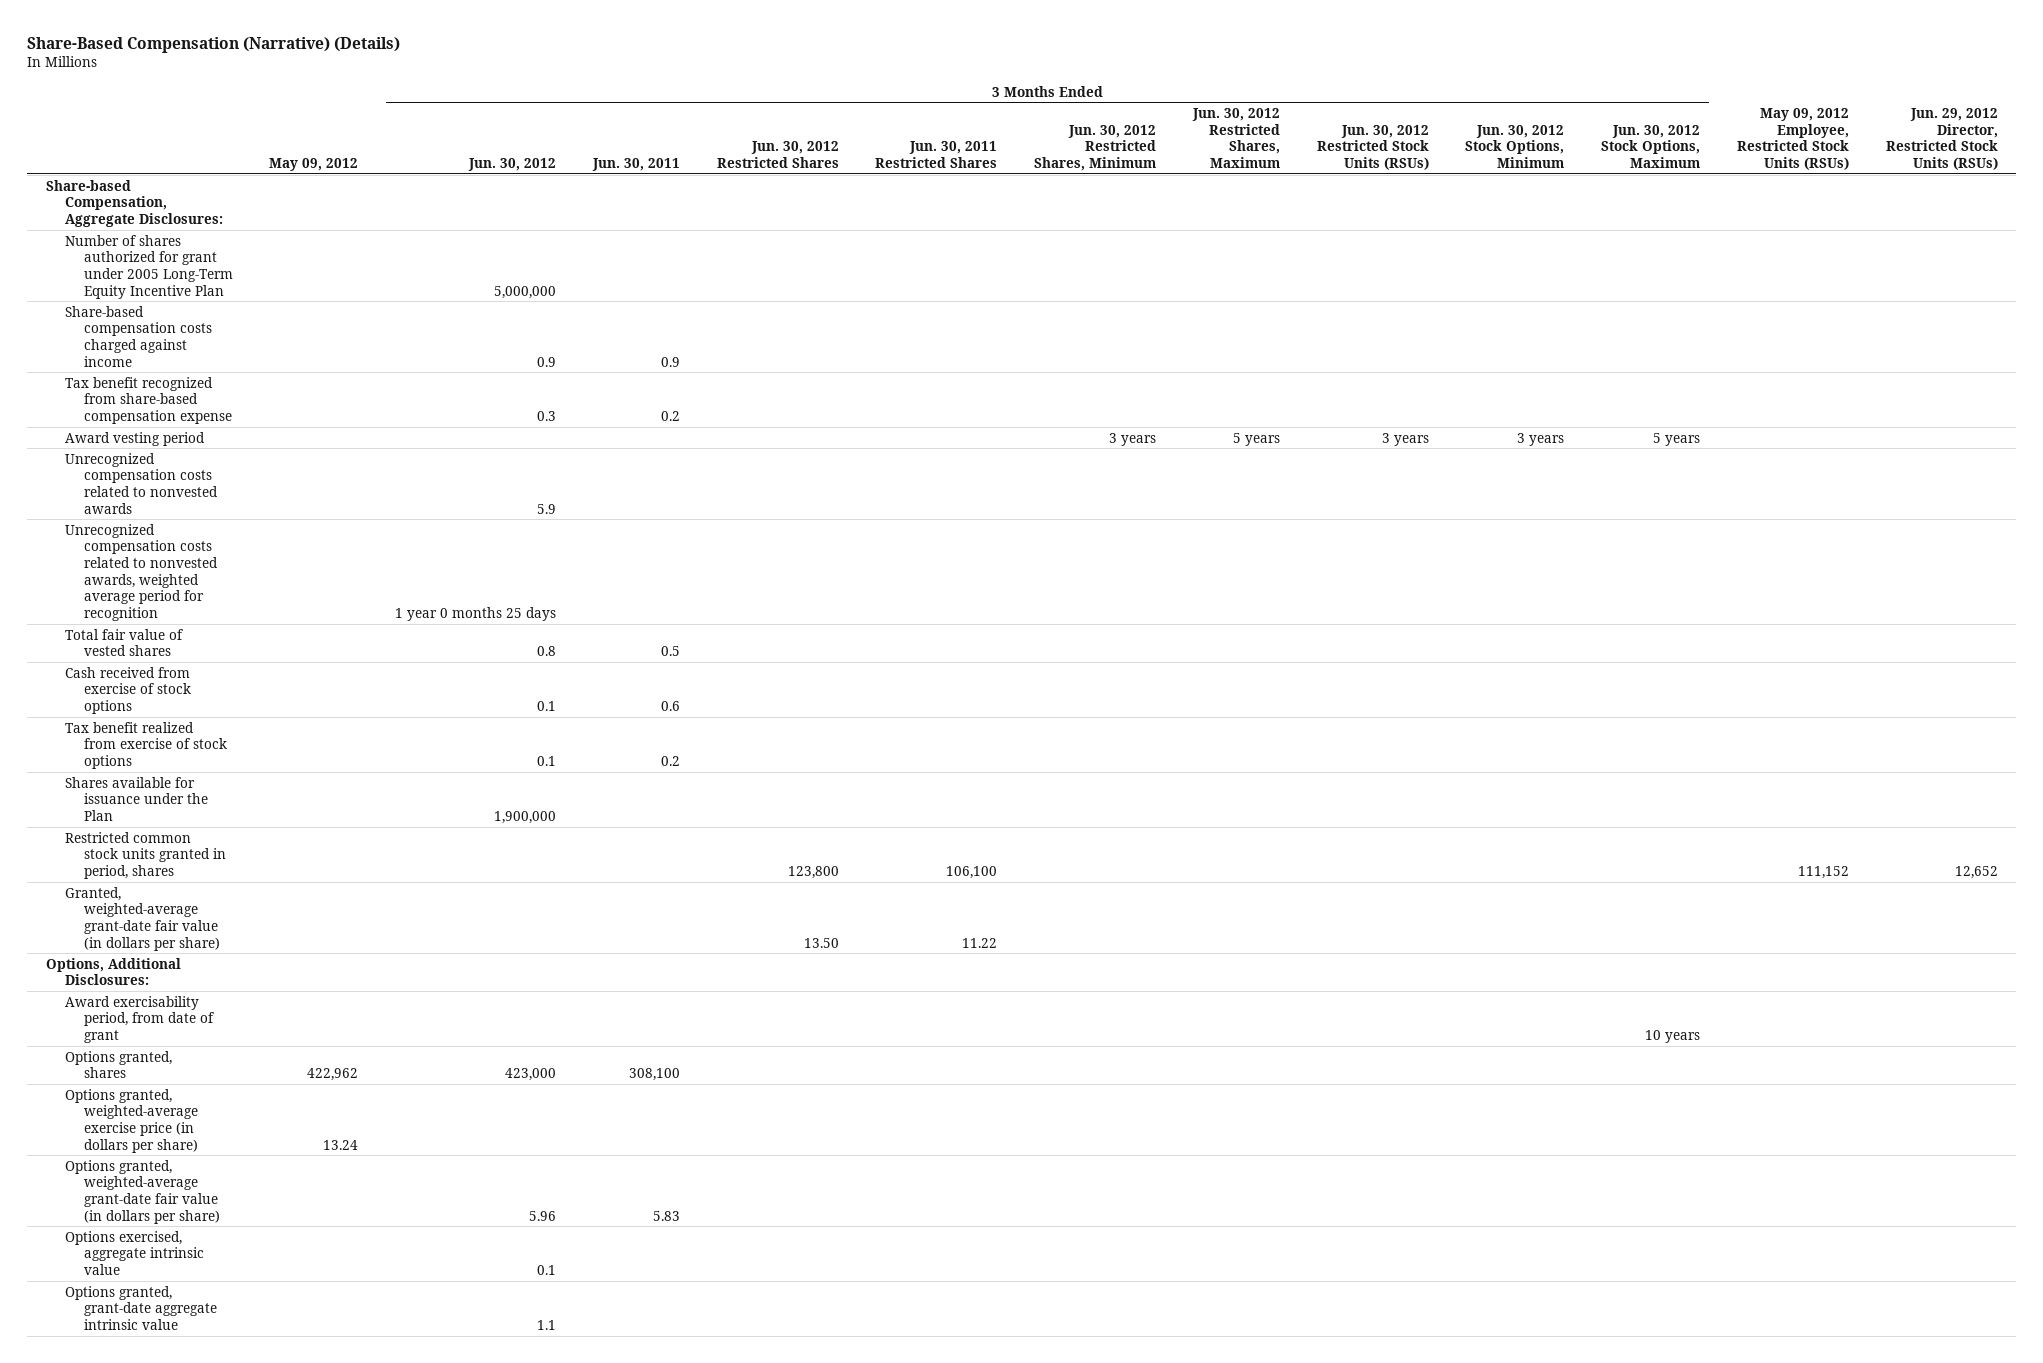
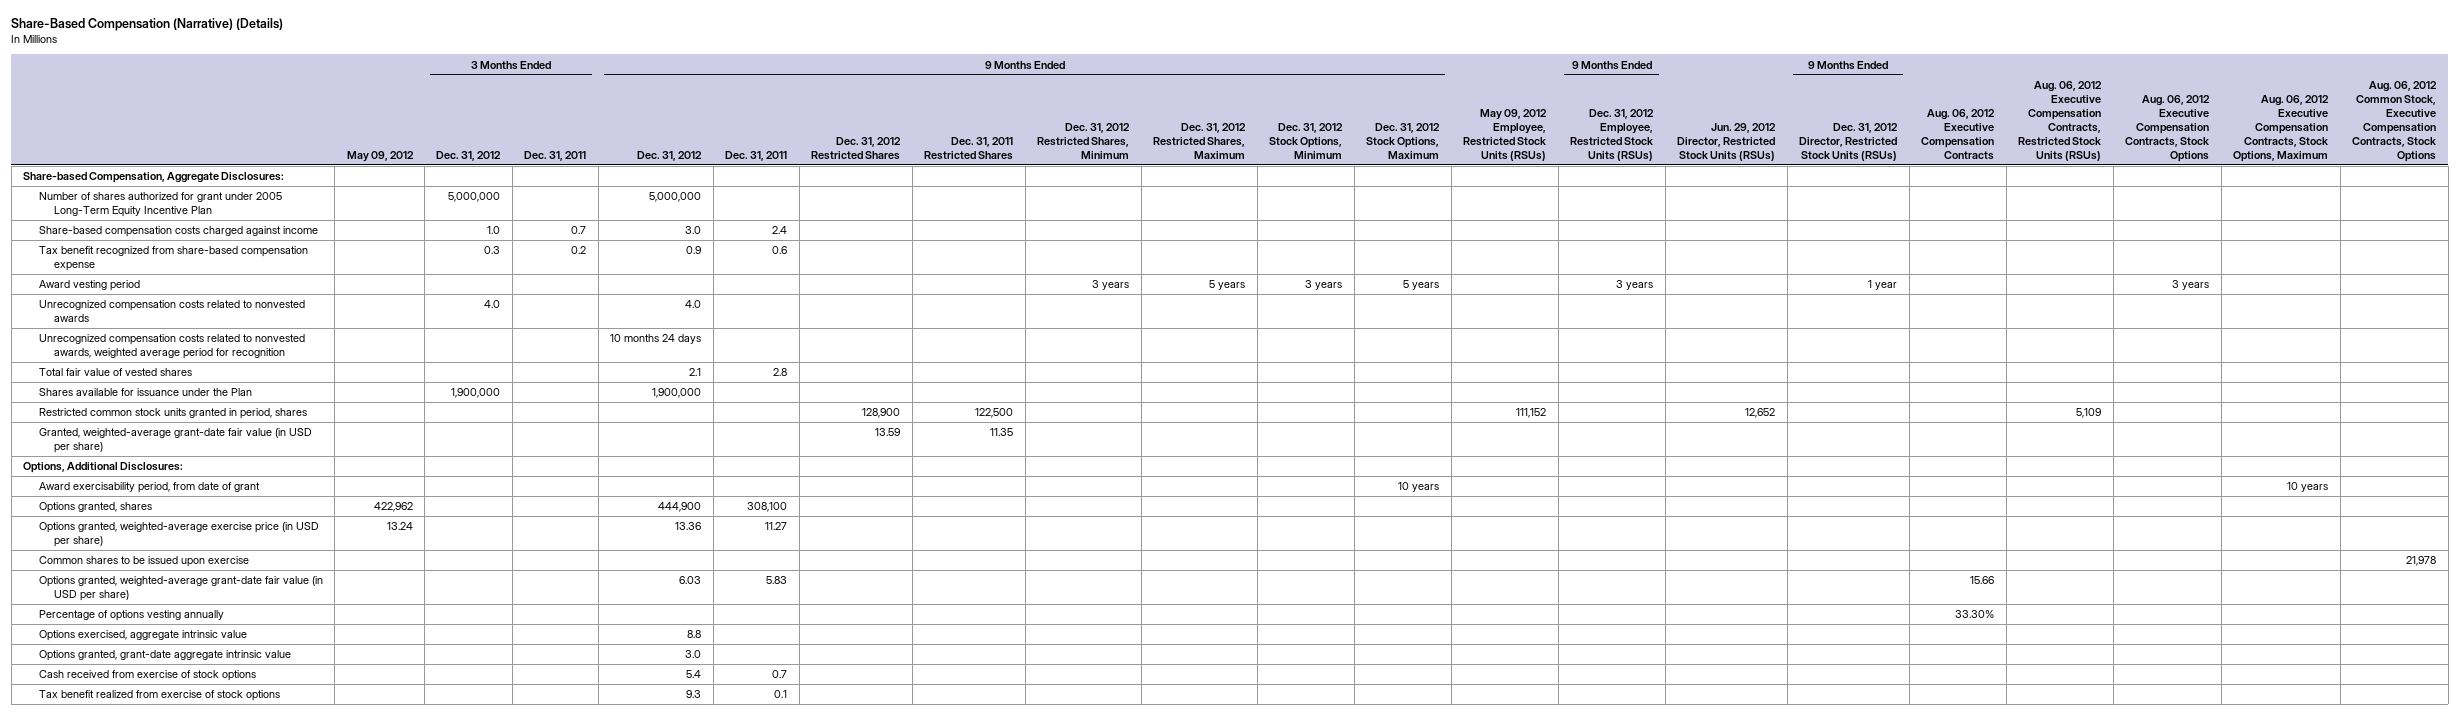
- | May 09, 2012 | 3 Months Ended Jun. 30, 2012 | 3 Months Ended Jun. 30, 2011 | 3 Months Ended Jun. 30, 2012 Restricted Shares | 3 Months Ended Jun. 30, 2011 Restricted Shares | 3 Months Ended Jun. 30, 2012 Restricted Shares, Minimum | 3 Months Ended Jun. 30, 2012 Restricted Shares, Maximum | 3 Months Ended Jun. 30, 2012 Restricted Stock Units (RSUs) | 3 Months Ended Jun. 30, 2012 Stock Options, Minimum | 3 Months Ended Jun. 30, 2012 Stock Options, Maximum | May 09, 2012 Employee, Restricted Stock Units (RSUs) | Jun. 29, 2012 Director, Restricted Stock Units (RSUs)
+ | May 09, 2012 | 3 Months Ended Dec. 31, 2012 | 3 Months Ended Dec. 31, 2011 | 9 Months Ended Dec. 31, 2012 | 9 Months Ended Dec. 31, 2011 | 9 Months Ended Dec. 31, 2012 Restricted Shares | 9 Months Ended Dec. 31, 2011 Restricted Shares | 9 Months Ended Dec. 31, 2012 Restricted Shares, Minimum | 9 Months Ended Dec. 31, 2012 Restricted Shares, Maximum | 9 Months Ended Dec. 31, 2012 Stock Options, Minimum | 9 Months Ended Dec. 31, 2012 Stock Options, Maximum | May 09, 2012 Employee, Restricted Stock Units (RSUs) | 9 Months Ended Dec. 31, 2012 Employee, Restricted Stock Units (RSUs) | Jun. 29, 2012 Director, Restricted Stock Units (RSUs) | 9 Months Ended Dec. 31, 2012 Director, Restricted Stock Units (RSUs) | Aug. 06, 2012 Executive Compensation Contracts | Aug. 06, 2012 Executive Compensation Contracts, Restricted Stock Units (RSUs) | Aug. 06, 2012 Executive Compensation Contracts, Stock Options | Aug. 06, 2012 Executive Compensation Contracts, Stock Options, Maximum | Aug. 06, 2012 Common Stock, Executive Compensation Contracts, Stock Options
- Granted, weighted-average grant-date fair value (in dollars per share) | | | | 13.50 | 11.22 | | | | | | |
+ Granted, weighted-average grant-date fair value (in USD per share) | | | | | | 13.59 | 11.35 | | | | | | | | | | | | |
- Options granted, weighted-average exercise price (in dollars per share) | 13.24 | | | | | | | | | | |
- Options granted, weighted-average grant-date fair value (in dollars per share) | | 5.96 | 5.83 | | | | | | | | |
+ Options granted, weighted-average exercise price (in USD per share) | 13.24 | | | 13.36 | 11.27 | | | | | | | | | | | | | | |
+ Common shares to be issued upon exercise | | | | | | | | | | | | | | | | | | | | 21,978
+ Options granted, weighted-average grant-date fair value (in USD per share) | | | | 6.03 | 5.83 | | | | | | | | | | | 15.66 | | | |
+ Percentage of options vesting annually | | | | | | | | | | | | | | | | 33.30% | | | |
moved down: Cash received from exercise of stock options | | | | 5.4 | 0.7 | | | | | | | | | | | | | | |
moved down: Tax benefit realized from exercise of stock options | | | | 9.3 | 0.1 | | | | | | | | | | | | | | |

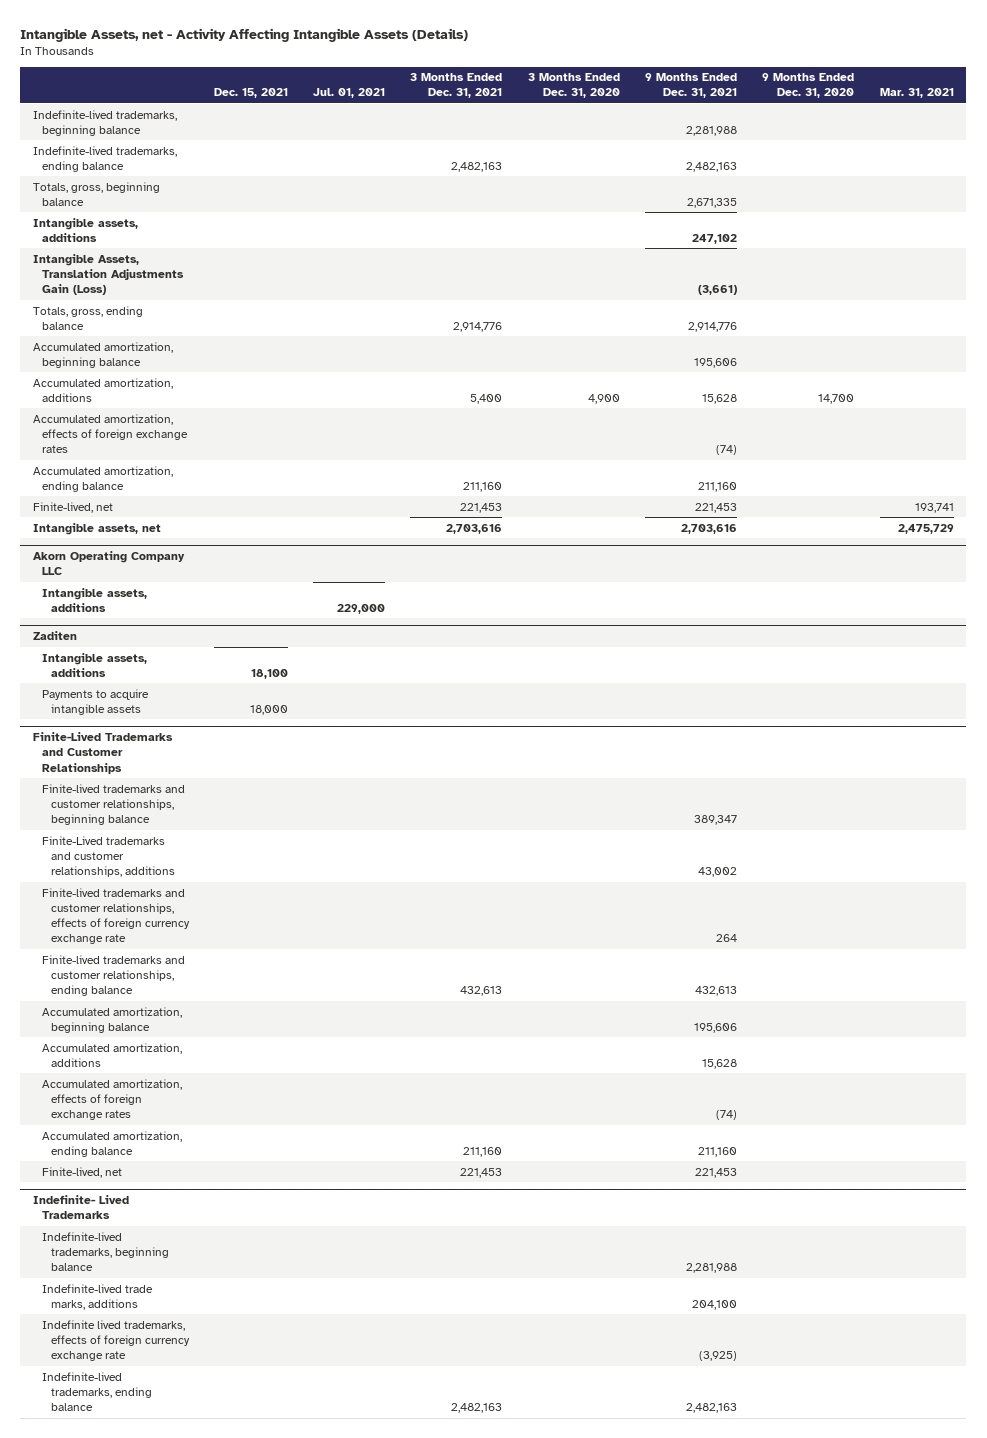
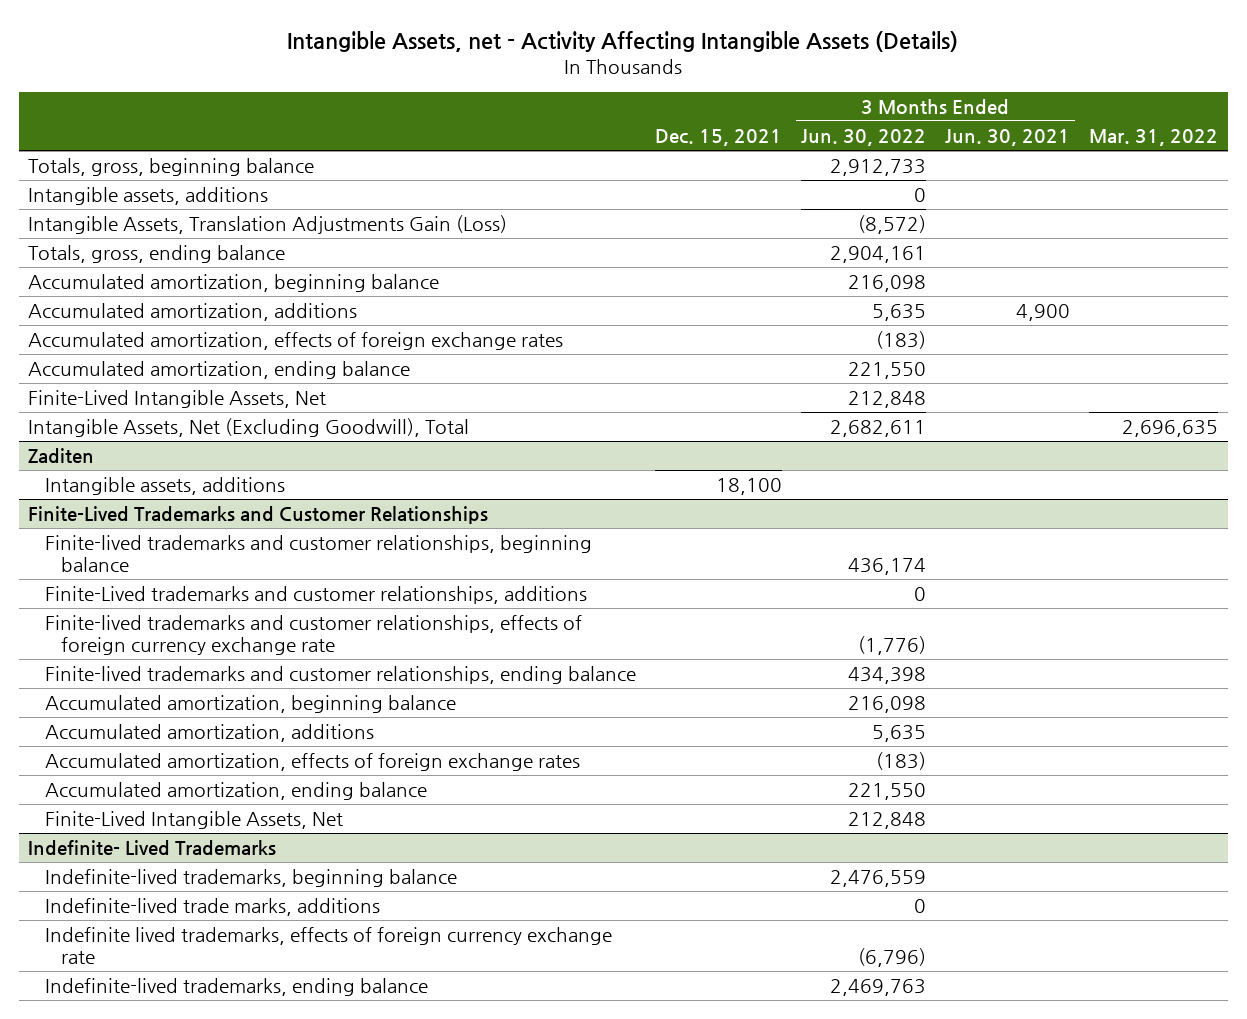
- | Dec. 15, 2021 | Jul. 01, 2021 | 3 Months Ended Dec. 31, 2021 | 3 Months Ended Dec. 31, 2020 | 9 Months Ended Dec. 31, 2021 | 9 Months Ended Dec. 31, 2020 | Mar. 31, 2021
+ | Dec. 15, 2021 | 3 Months Ended Jun. 30, 2022 | 3 Months Ended Jun. 30, 2021 | Mar. 31, 2022
- Indefinite-lived trademarks, beginning balance | | | | | 2,281,988 | |
- Indefinite-lived trademarks, ending balance | | | 2,482,163 | | 2,482,163 | |
- Finite-lived, net | | | 221,453 | | 221,453 | | 193,741
- Intangible assets, net | | | 2,703,616 | | 2,703,616 | | 2,475,729
- Akorn Operating Company LLC
- Intangible assets, additions | | 229,000 | | | | |
+ Finite-Lived Intangible Assets, Net | | 212,848 | |
+ Intangible Assets, Net (Excluding Goodwill), Total | | 2,682,611 | | 2,696,635
@ Zaditen
- Payments to acquire intangible assets | 18,000 | | | | | |
@ Finite-Lived Trademarks and Customer Relationships
- Finite-lived, net | | | 221,453 | | 221,453 | |
+ Finite-Lived Intangible Assets, Net | | 212,848 | |

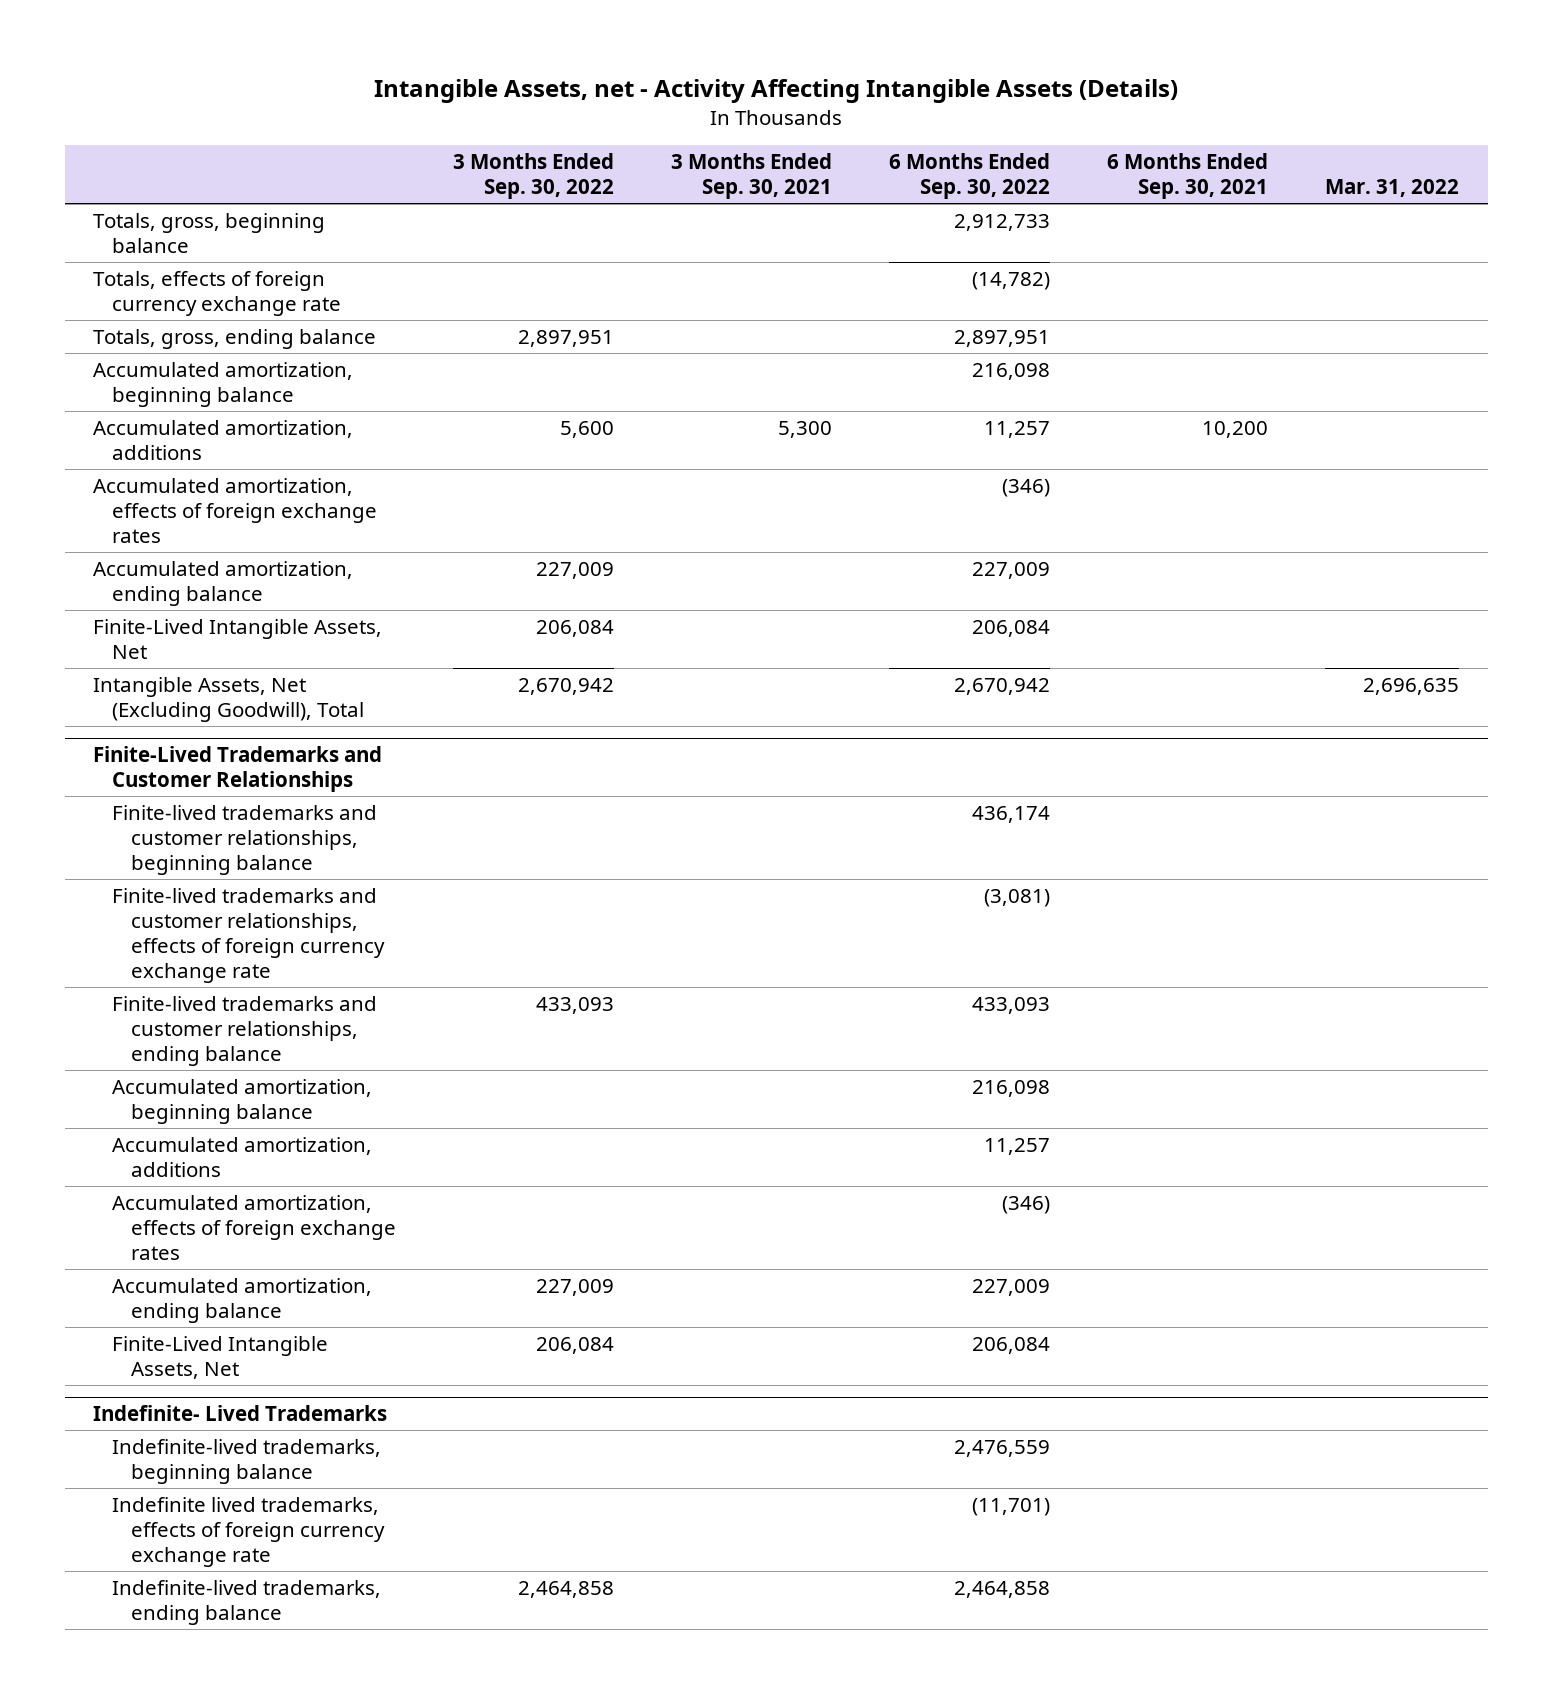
- | Dec. 15, 2021 | 3 Months Ended Jun. 30, 2022 | 3 Months Ended Jun. 30, 2021 | Mar. 31, 2022
+ | 3 Months Ended Sep. 30, 2022 | 3 Months Ended Sep. 30, 2021 | 6 Months Ended Sep. 30, 2022 | 6 Months Ended Sep. 30, 2021 | Mar. 31, 2022
- Intangible assets, additions | | 0 | |
- Intangible Assets, Translation Adjustments Gain (Loss) | | (8,572) | |
+ Totals, effects of foreign currency exchange rate | | | (14,782) | |
- Zaditen
- Intangible assets, additions | 18,100 | | |
@ Finite-Lived Trademarks and Customer Relationships
- Finite-Lived trademarks and customer relationships, additions | | 0 | |
@ Indefinite- Lived Trademarks
- Indefinite-lived trade marks, additions | | 0 | |

